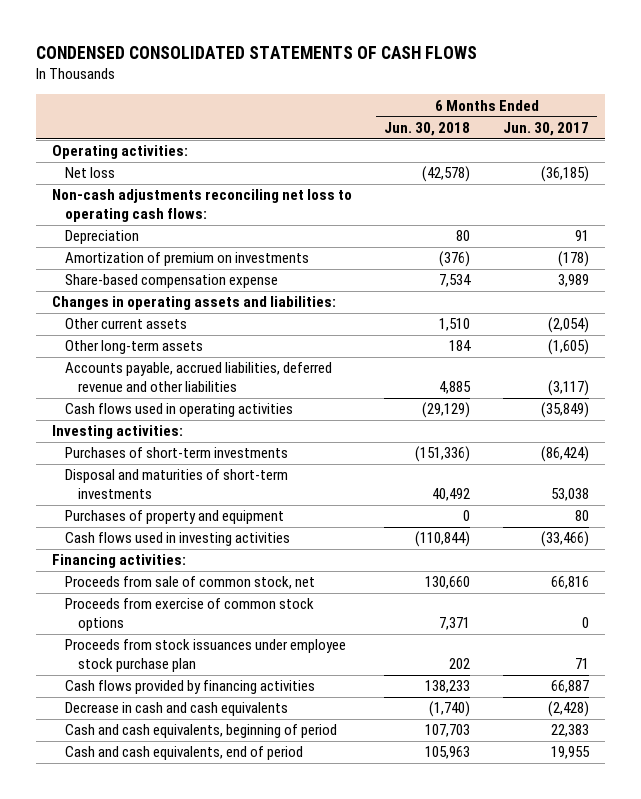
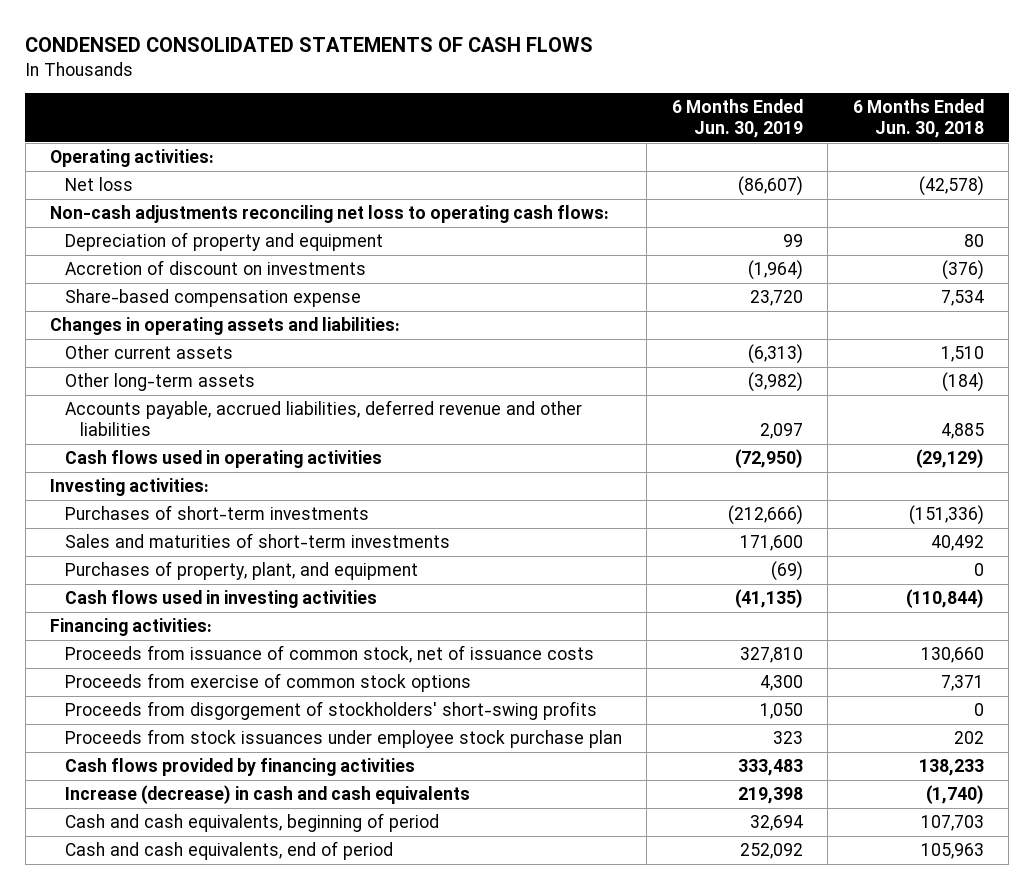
- | 6 Months Ended Jun. 30, 2018 | 6 Months Ended Jun. 30, 2017
+ | 6 Months Ended Jun. 30, 2019 | 6 Months Ended Jun. 30, 2018
- Depreciation | 80 | 91
- Amortization of premium on investments | (376) | (178)
+ Depreciation of property and equipment | 99 | 80
+ Accretion of discount on investments | (1,964) | (376)
- Other long-term assets | 184 | (1,605)
+ Other long-term assets | (3,982) | (184)
- Disposal and maturities of short-term investments | 40,492 | 53,038
- Purchases of property and equipment | 0 | 80
+ Sales and maturities of short-term investments | 171,600 | 40,492
+ Purchases of property, plant, and equipment | (69) | 0
- Proceeds from sale of common stock, net | 130,660 | 66,816
+ Proceeds from issuance of common stock, net of issuance costs | 327,810 | 130,660
+ Proceeds from disgorgement of stockholders' short-swing profits | 1,050 | 0
- Decrease in cash and cash equivalents | (1,740) | (2,428)
+ Increase (decrease) in cash and cash equivalents | 219,398 | (1,740)

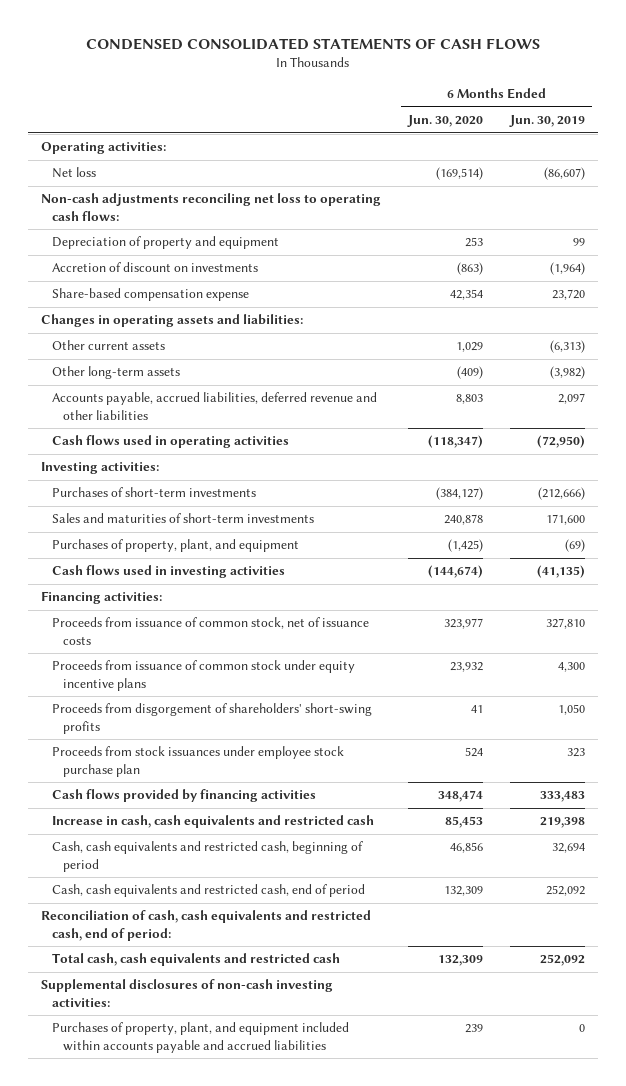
- | 6 Months Ended Jun. 30, 2019 | 6 Months Ended Jun. 30, 2018
+ | 6 Months Ended Jun. 30, 2020 | 6 Months Ended Jun. 30, 2019
- Proceeds from exercise of common stock options | 4,300 | 7,371
- Proceeds from disgorgement of stockholders' short-swing profits | 1,050 | 0
+ Proceeds from issuance of common stock under equity incentive plans | 23,932 | 4,300
+ Proceeds from disgorgement of shareholders' short-swing profits | 41 | 1,050
- Increase (decrease) in cash and cash equivalents | 219,398 | (1,740)
- Cash and cash equivalents, beginning of period | 32,694 | 107,703
- Cash and cash equivalents, end of period | 252,092 | 105,963
+ Increase in cash, cash equivalents and restricted cash | 85,453 | 219,398
+ Cash, cash equivalents and restricted cash, beginning of period | 46,856 | 32,694
+ Cash, cash equivalents and restricted cash, end of period | 132,309 | 252,092
+ Reconciliation of cash, cash equivalents and restricted cash, end of period:
+ Total cash, cash equivalents and restricted cash | 132,309 | 252,092
+ Supplemental disclosures of non-cash investing activities:
+ Purchases of property, plant, and equipment included within accounts payable and accrued liabilities | 239 | 0

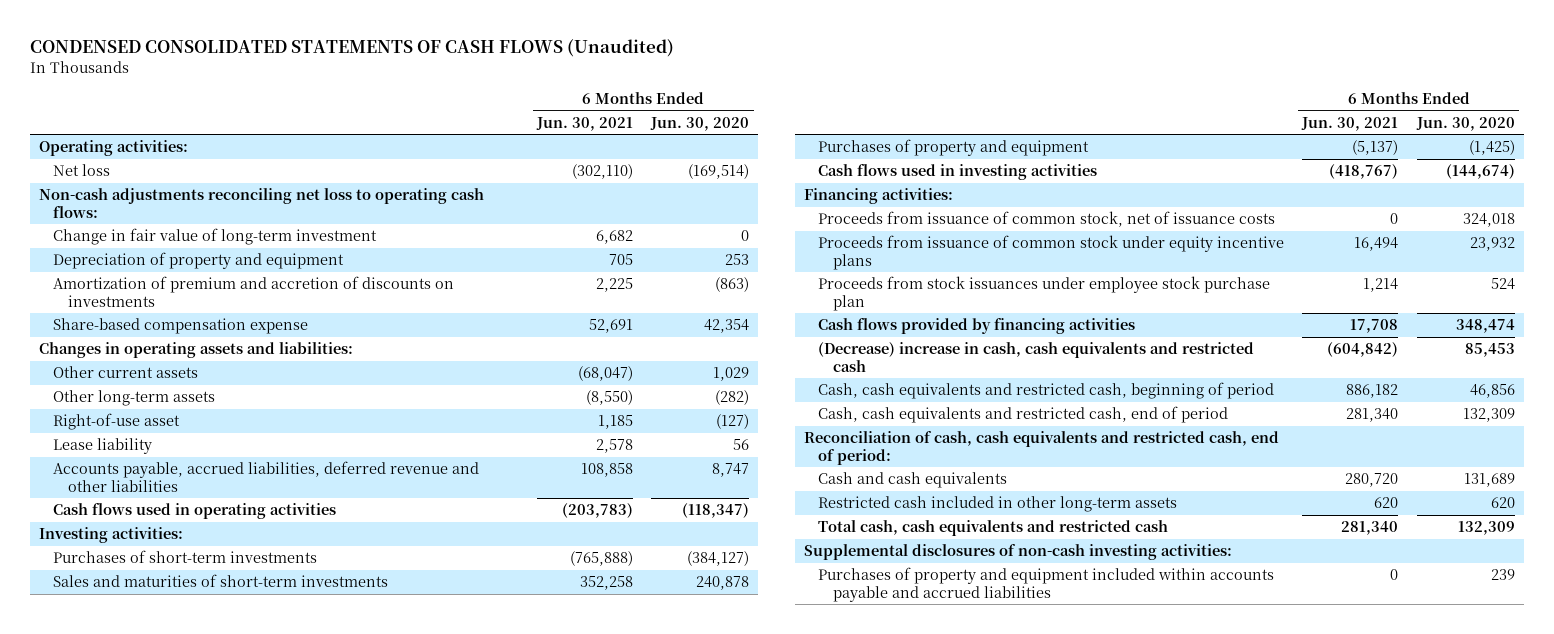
- CONDENSED CONSOLIDATED STATEMENTS OF CASH FLOWS
+ CONDENSED CONSOLIDATED STATEMENTS OF CASH FLOWS (Unaudited)
- | 6 Months Ended Jun. 30, 2020 | 6 Months Ended Jun. 30, 2019
+ | 6 Months Ended Jun. 30, 2021 | 6 Months Ended Jun. 30, 2020
+ Change in fair value of long-term investment | 6,682 | 0
- Accretion of discount on investments | (863) | (1,964)
+ Amortization of premium and accretion of discounts on investments | 2,225 | (863)
- Other long-term assets | (409) | (3,982)
- Accounts payable, accrued liabilities, deferred revenue and other liabilities | 8,803 | 2,097
+ Other long-term assets | (8,550) | (282)
+ Right-of-use asset | 1,185 | (127)
+ Lease liability | 2,578 | 56
+ Accounts payable, accrued liabilities, deferred revenue and other liabilities | 108,858 | 8,747
- Purchases of property, plant, and equipment | (1,425) | (69)
+ Purchases of property and equipment | (5,137) | (1,425)
- Proceeds from issuance of common stock, net of issuance costs | 323,977 | 327,810
+ Proceeds from issuance of common stock, net of issuance costs | 0 | 324,018
- Proceeds from disgorgement of shareholders' short-swing profits | 41 | 1,050
- Increase in cash, cash equivalents and restricted cash | 85,453 | 219,398
+ (Decrease) increase in cash, cash equivalents and restricted cash | (604,842) | 85,453
+ Cash and cash equivalents | 280,720 | 131,689
+ Restricted cash included in other long-term assets | 620 | 620
- Purchases of property, plant, and equipment included within accounts payable and accrued liabilities | 239 | 0
+ Purchases of property and equipment included within accounts payable and accrued liabilities | 0 | 239

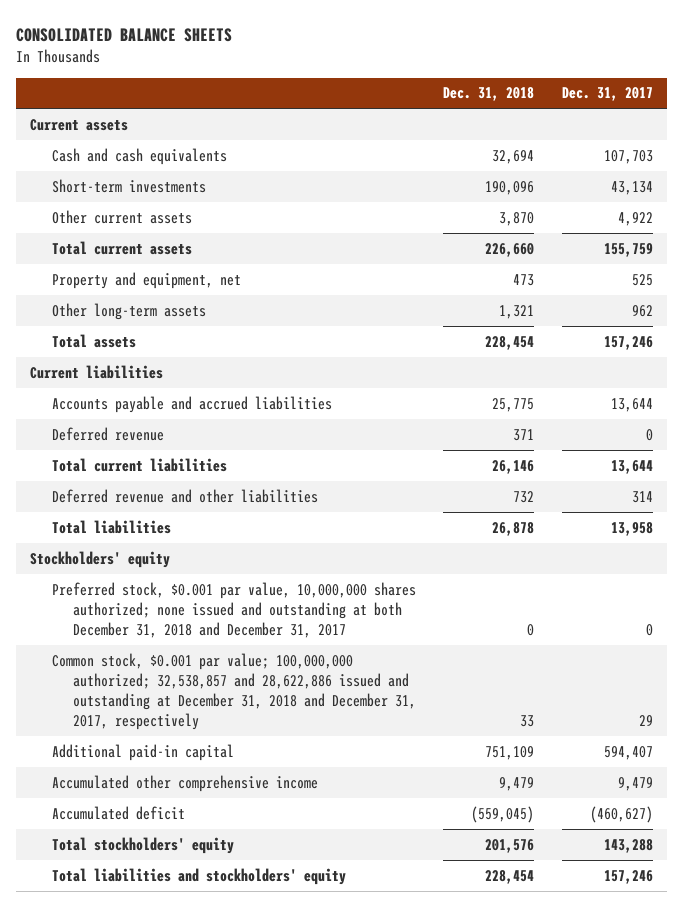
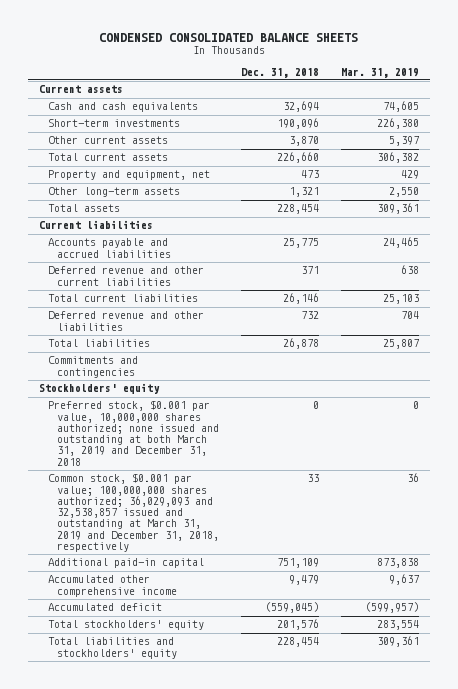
- CONSOLIDATED BALANCE SHEETS
+ CONDENSED CONSOLIDATED BALANCE SHEETS
- | Dec. 31, 2018 | Dec. 31, 2017
+ | Dec. 31, 2018 | Mar. 31, 2019
- Deferred revenue | 371 | 0
+ Deferred revenue and other current liabilities | 371 | 638
+ Commitments and contingencies
- Preferred stock, $0.001 par value, 10,000,000 shares authorized; none issued and outstanding at both December 31, 2018 and December 31, 2017 | 0 | 0
- Common stock, $0.001 par value; 100,000,000 authorized; 32,538,857 and 28,622,886 issued and outstanding at December 31, 2018 and December 31, 2017, respectively | 33 | 29
+ Preferred stock, $0.001 par value, 10,000,000 shares authorized; none issued and outstanding at both March 31, 2019 and December 31, 2018 | 0 | 0
+ Common stock, $0.001 par value; 100,000,000 shares authorized; 36,029,093 and 32,538,857 issued and outstanding at March 31, 2019 and December 31, 2018, respectively | 33 | 36

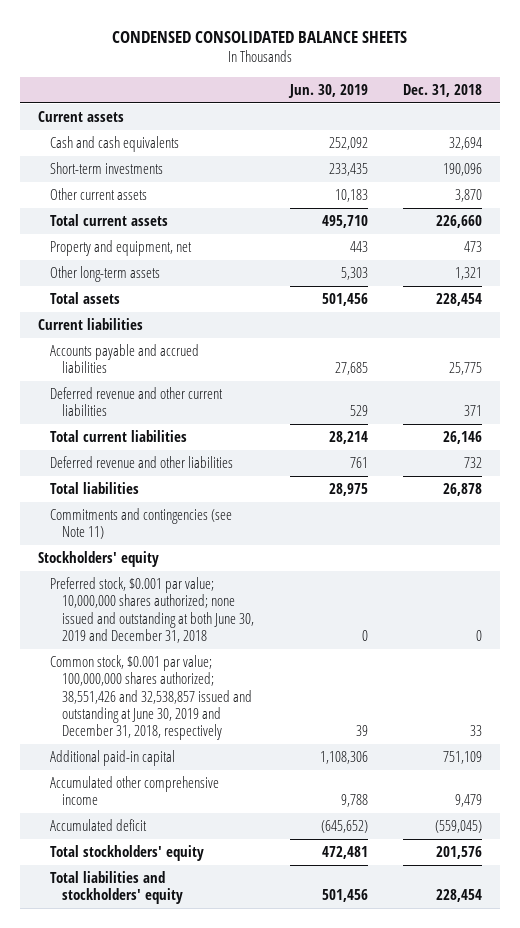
- | Dec. 31, 2018 | Mar. 31, 2019
+ | Jun. 30, 2019 | Dec. 31, 2018
- Commitments and contingencies
+ Commitments and contingencies (see Note 11)
- Preferred stock, $0.001 par value, 10,000,000 shares authorized; none issued and outstanding at both March 31, 2019 and December 31, 2018 | 0 | 0
- Common stock, $0.001 par value; 100,000,000 shares authorized; 36,029,093 and 32,538,857 issued and outstanding at March 31, 2019 and December 31, 2018, respectively | 33 | 36
+ Preferred stock, $0.001 par value; 10,000,000 shares authorized; none issued and outstanding at both June 30, 2019 and December 31, 2018 | 0 | 0
+ Common stock, $0.001 par value; 100,000,000 shares authorized; 38,551,426 and 32,538,857 issued and outstanding at June 30, 2019 and December 31, 2018, respectively | 39 | 33

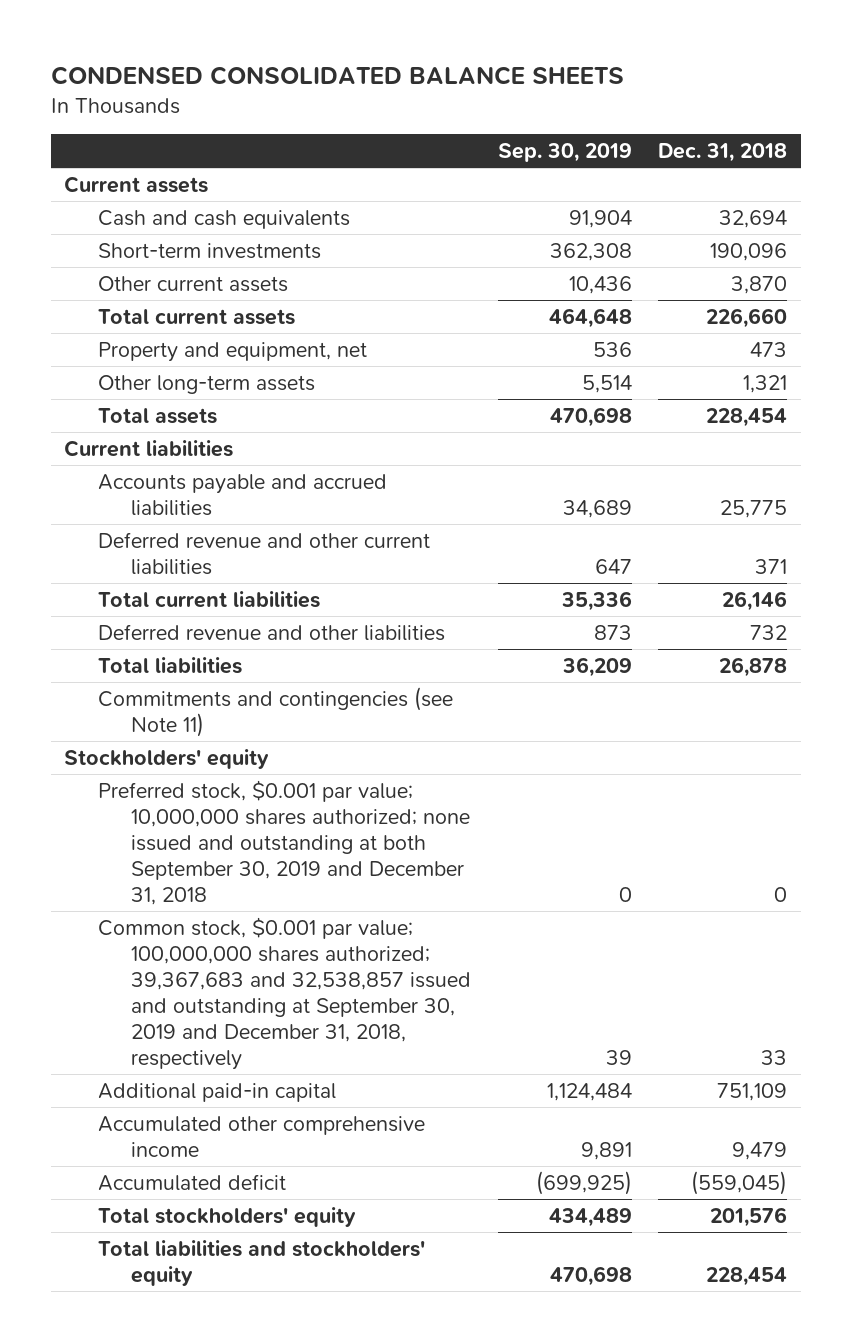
- | Jun. 30, 2019 | Dec. 31, 2018
+ | Sep. 30, 2019 | Dec. 31, 2018
- Preferred stock, $0.001 par value; 10,000,000 shares authorized; none issued and outstanding at both June 30, 2019 and December 31, 2018 | 0 | 0
- Common stock, $0.001 par value; 100,000,000 shares authorized; 38,551,426 and 32,538,857 issued and outstanding at June 30, 2019 and December 31, 2018, respectively | 39 | 33
+ Preferred stock, $0.001 par value; 10,000,000 shares authorized; none issued and outstanding at both September 30, 2019 and December 31, 2018 | 0 | 0
+ Common stock, $0.001 par value; 100,000,000 shares authorized; 39,367,683 and 32,538,857 issued and outstanding at September 30, 2019 and December 31, 2018, respectively | 39 | 33

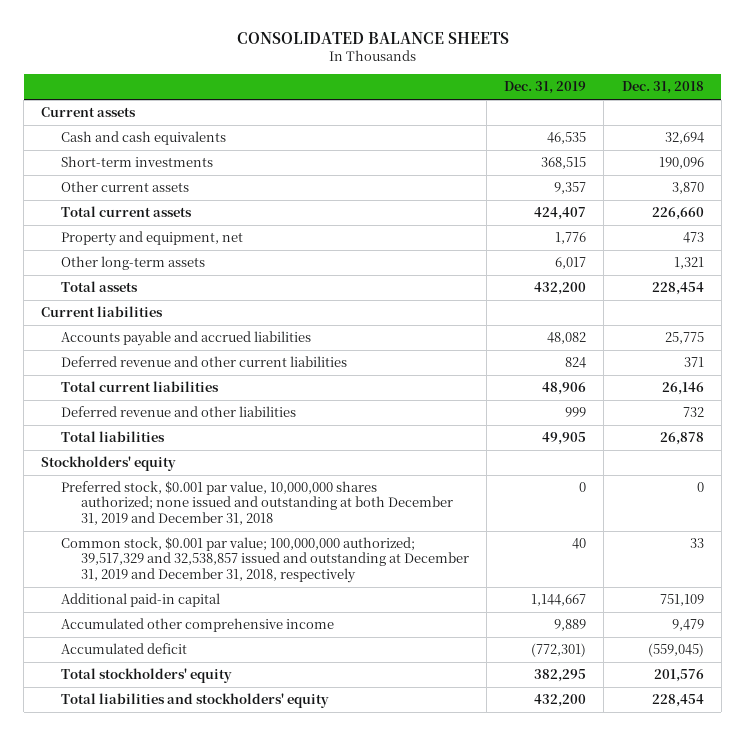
- CONDENSED CONSOLIDATED BALANCE SHEETS
+ CONSOLIDATED BALANCE SHEETS
- | Sep. 30, 2019 | Dec. 31, 2018
+ | Dec. 31, 2019 | Dec. 31, 2018
- Commitments and contingencies (see Note 11)
- Preferred stock, $0.001 par value; 10,000,000 shares authorized; none issued and outstanding at both September 30, 2019 and December 31, 2018 | 0 | 0
- Common stock, $0.001 par value; 100,000,000 shares authorized; 39,367,683 and 32,538,857 issued and outstanding at September 30, 2019 and December 31, 2018, respectively | 39 | 33
+ Preferred stock, $0.001 par value, 10,000,000 shares authorized; none issued and outstanding at both December 31, 2019 and December 31, 2018 | 0 | 0
+ Common stock, $0.001 par value; 100,000,000 authorized; 39,517,329 and 32,538,857 issued and outstanding at December 31, 2019 and December 31, 2018, respectively | 40 | 33

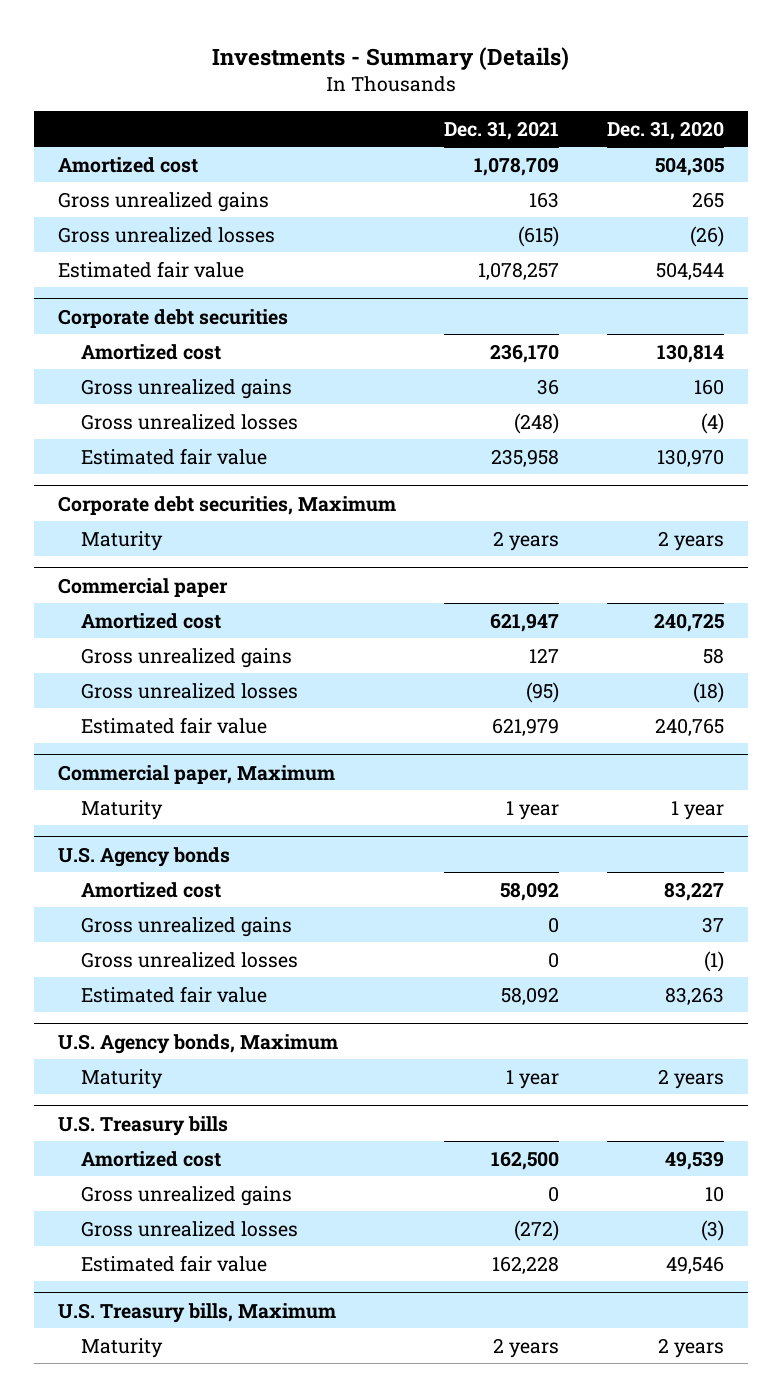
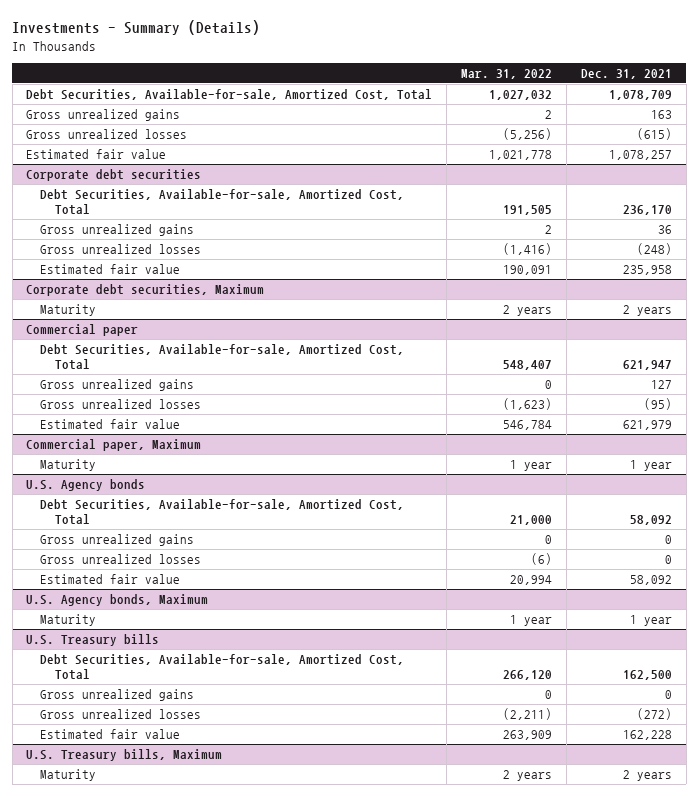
- | Dec. 31, 2021 | Dec. 31, 2020
+ | Mar. 31, 2022 | Dec. 31, 2021
- Amortized cost | 1,078,709 | 504,305
+ Debt Securities, Available-for-sale, Amortized Cost, Total | 1,027,032 | 1,078,709
@ Corporate debt securities
- Amortized cost | 236,170 | 130,814
+ Debt Securities, Available-for-sale, Amortized Cost, Total | 191,505 | 236,170
@ Commercial paper
- Amortized cost | 621,947 | 240,725
+ Debt Securities, Available-for-sale, Amortized Cost, Total | 548,407 | 621,947
@ U.S. Agency bonds
- Amortized cost | 58,092 | 83,227
+ Debt Securities, Available-for-sale, Amortized Cost, Total | 21,000 | 58,092
@ U.S. Treasury bills
- Amortized cost | 162,500 | 49,539
+ Debt Securities, Available-for-sale, Amortized Cost, Total | 266,120 | 162,500

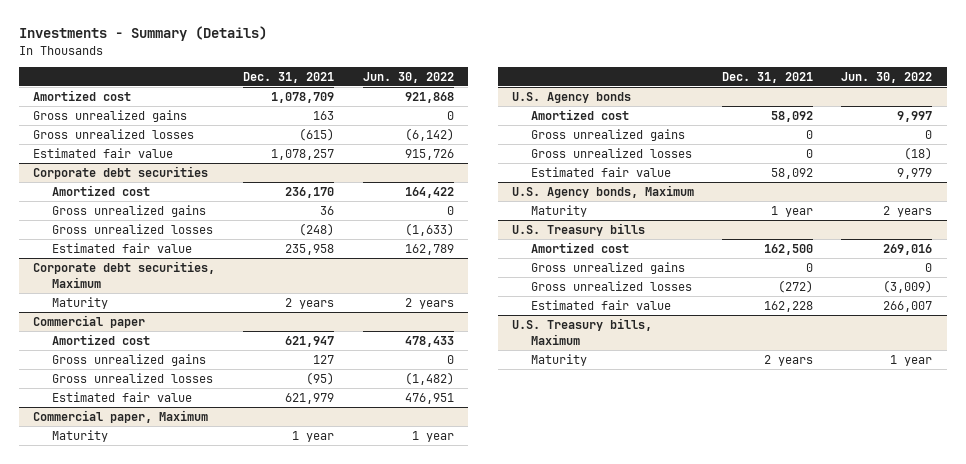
- | Mar. 31, 2022 | Dec. 31, 2021
+ | Dec. 31, 2021 | Jun. 30, 2022
- Debt Securities, Available-for-sale, Amortized Cost, Total | 1,027,032 | 1,078,709
+ Amortized cost | 1,078,709 | 921,868
@ Corporate debt securities
- Debt Securities, Available-for-sale, Amortized Cost, Total | 191,505 | 236,170
+ Amortized cost | 236,170 | 164,422
@ Commercial paper
- Debt Securities, Available-for-sale, Amortized Cost, Total | 548,407 | 621,947
+ Amortized cost | 621,947 | 478,433
@ U.S. Agency bonds
- Debt Securities, Available-for-sale, Amortized Cost, Total | 21,000 | 58,092
+ Amortized cost | 58,092 | 9,997
@ U.S. Treasury bills
- Debt Securities, Available-for-sale, Amortized Cost, Total | 266,120 | 162,500
+ Amortized cost | 162,500 | 269,016

